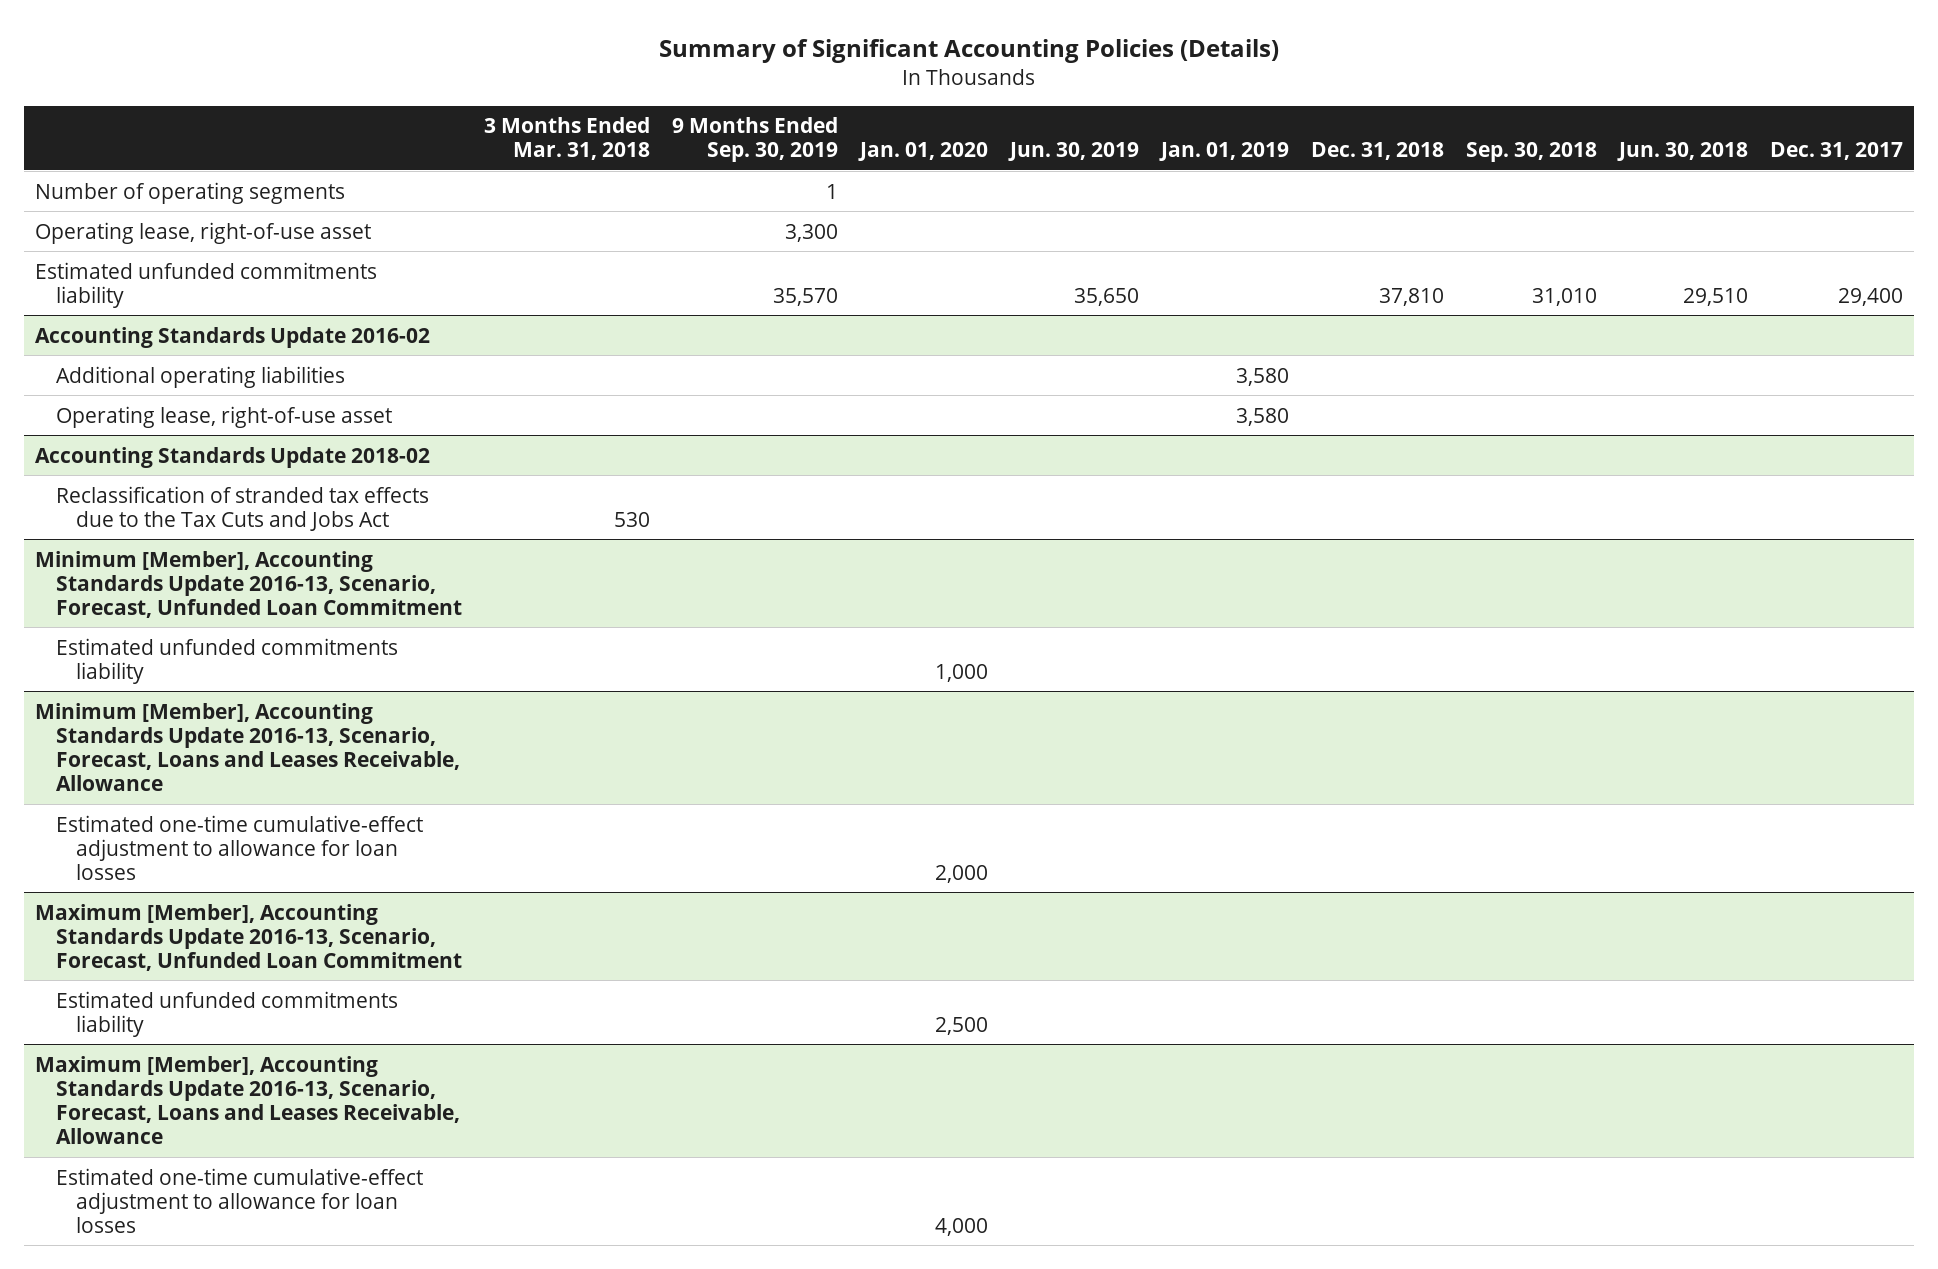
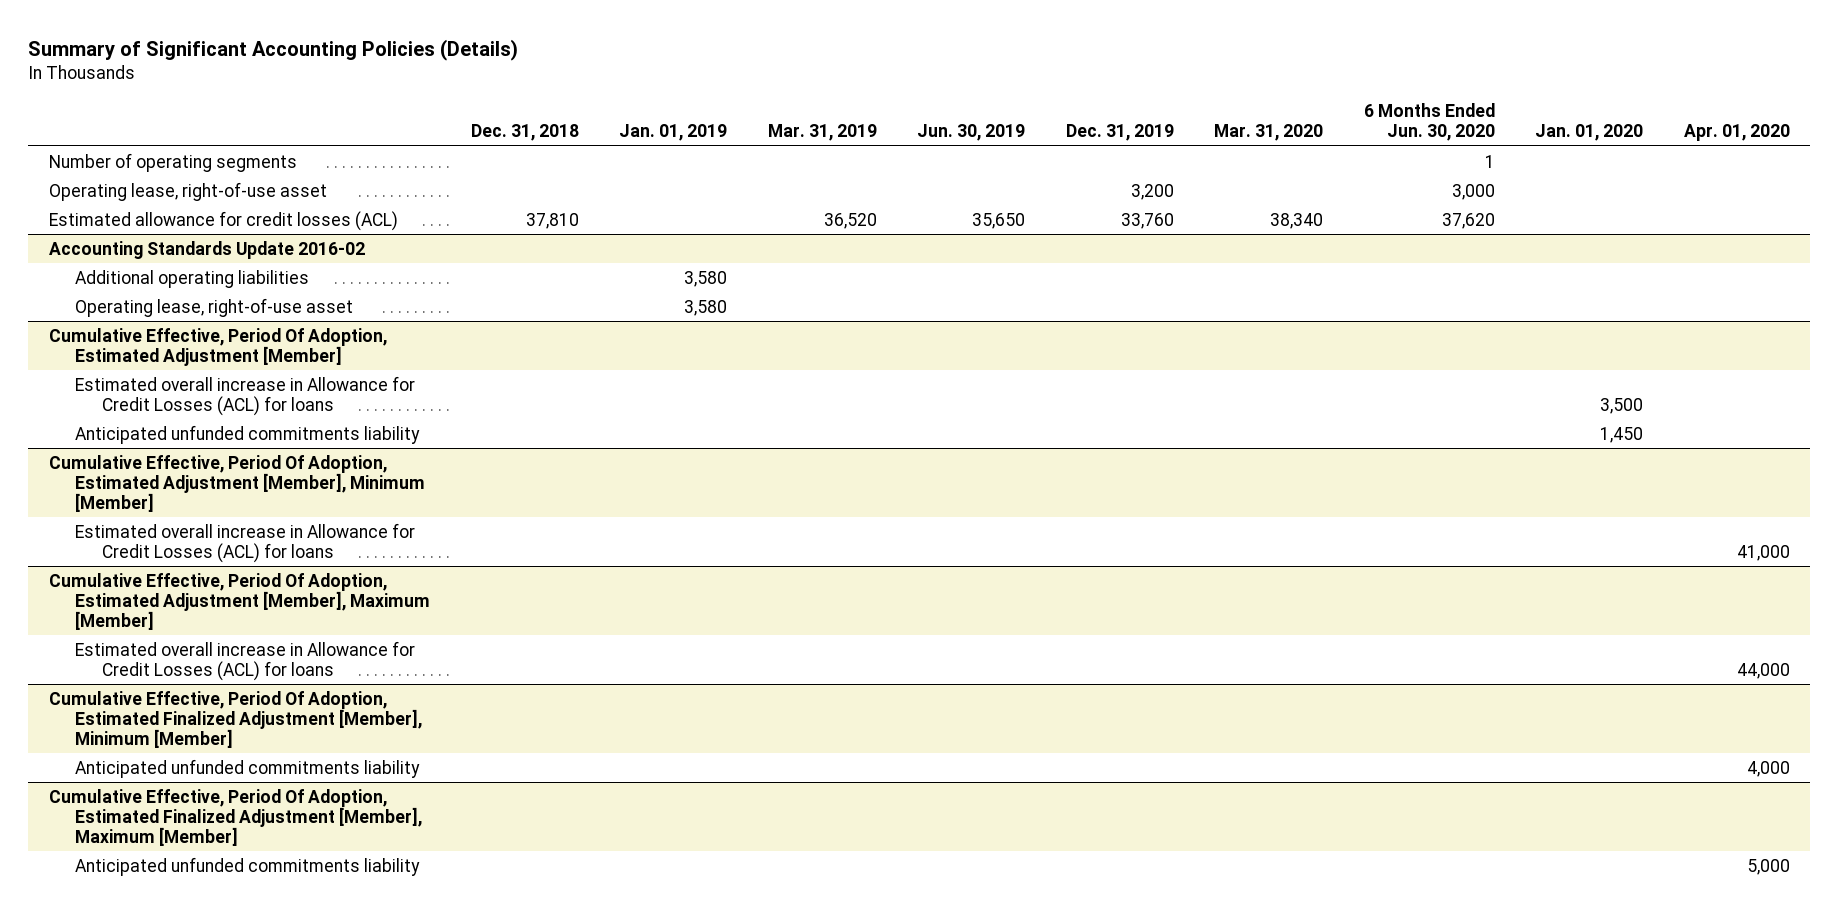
- | 3 Months Ended Mar. 31, 2018 | 9 Months Ended Sep. 30, 2019 | Jan. 01, 2020 | Jun. 30, 2019 | Jan. 01, 2019 | Dec. 31, 2018 | Sep. 30, 2018 | Jun. 30, 2018 | Dec. 31, 2017
+ | Dec. 31, 2018 | Jan. 01, 2019 | Mar. 31, 2019 | Jun. 30, 2019 | Dec. 31, 2019 | Mar. 31, 2020 | 6 Months Ended Jun. 30, 2020 | Jan. 01, 2020 | Apr. 01, 2020
- Estimated unfunded commitments liability | | 35,570 | | 35,650 | | 37,810 | 31,010 | 29,510 | 29,400
+ Estimated allowance for credit losses (ACL) | 37,810 | | 36,520 | 35,650 | 33,760 | 38,340 | 37,620 | |
- Accounting Standards Update 2018-02
- Reclassification of stranded tax effects due to the Tax Cuts and Jobs Act | 530 | | | | | | | |
- Minimum [Member], Accounting Standards Update 2016-13, Scenario, Forecast, Unfunded Loan Commitment
- Estimated unfunded commitments liability | | | 1,000 | | | | | |
- Minimum [Member], Accounting Standards Update 2016-13, Scenario, Forecast, Loans and Leases Receivable, Allowance
- Estimated one-time cumulative-effect adjustment to allowance for loan losses | | | 2,000 | | | | | |
- Maximum [Member], Accounting Standards Update 2016-13, Scenario, Forecast, Unfunded Loan Commitment
- Estimated unfunded commitments liability | | | 2,500 | | | | | |
- Maximum [Member], Accounting Standards Update 2016-13, Scenario, Forecast, Loans and Leases Receivable, Allowance
- Estimated one-time cumulative-effect adjustment to allowance for loan losses | | | 4,000 | | | | | |
+ Cumulative Effective, Period Of Adoption, Estimated Adjustment [Member]
+ Estimated overall increase in Allowance for Credit Losses (ACL) for loans | | | | | | | | 3,500 |
+ Anticipated unfunded commitments liability | | | | | | | | 1,450 |
+ Cumulative Effective, Period Of Adoption, Estimated Adjustment [Member], Minimum [Member]
+ Estimated overall increase in Allowance for Credit Losses (ACL) for loans | | | | | | | | | 41,000
+ Cumulative Effective, Period Of Adoption, Estimated Adjustment [Member], Maximum [Member]
+ Estimated overall increase in Allowance for Credit Losses (ACL) for loans | | | | | | | | | 44,000
+ Cumulative Effective, Period Of Adoption, Estimated Finalized Adjustment [Member], Minimum [Member]
+ Anticipated unfunded commitments liability | | | | | | | | | 4,000
+ Cumulative Effective, Period Of Adoption, Estimated Finalized Adjustment [Member], Maximum [Member]
+ Anticipated unfunded commitments liability | | | | | | | | | 5,000

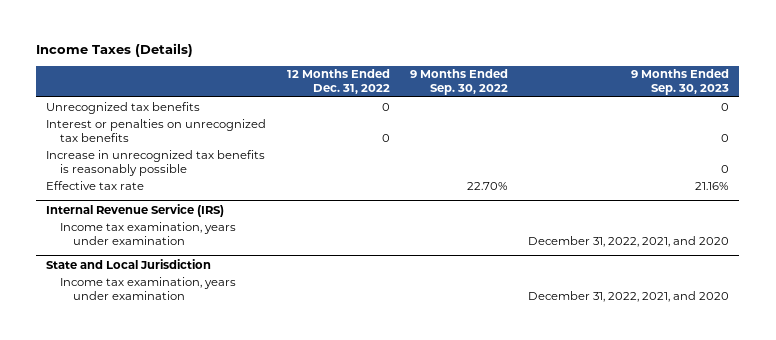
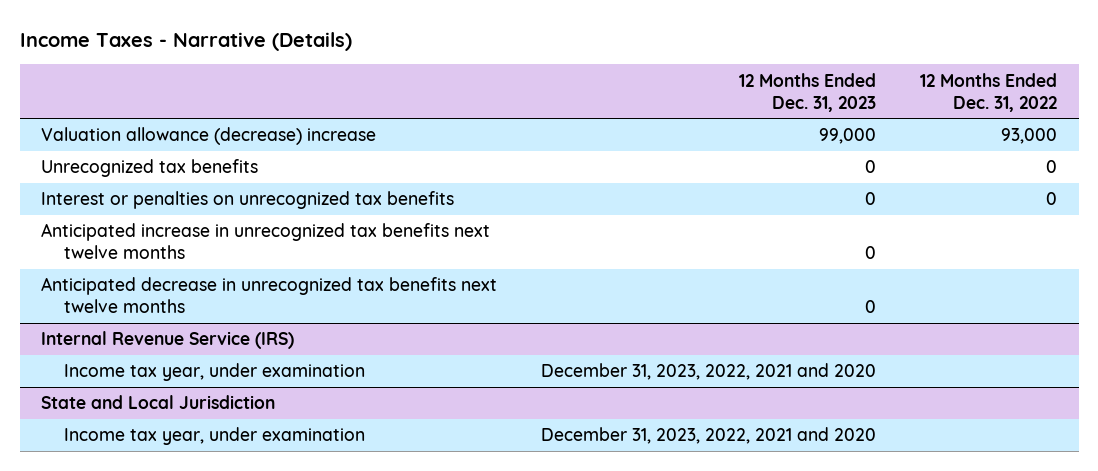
- Income Taxes (Details)
+ Income Taxes - Narrative (Details)
- | 12 Months Ended Dec. 31, 2022 | 9 Months Ended Sep. 30, 2022 | 9 Months Ended Sep. 30, 2023
+ | 12 Months Ended Dec. 31, 2023 | 12 Months Ended Dec. 31, 2022
+ Valuation allowance (decrease) increase | 99,000 | 93,000
- Increase in unrecognized tax benefits is reasonably possible | | | 0
- Effective tax rate | | 22.70% | 21.16%
+ Anticipated increase in unrecognized tax benefits next twelve months | 0 |
+ Anticipated decrease in unrecognized tax benefits next twelve months | 0 |
@ Internal Revenue Service (IRS)
- Income tax examination, years under examination | | | December 31, 2022, 2021, and 2020
+ Income tax year, under examination | December 31, 2023, 2022, 2021 and 2020 |
@ State and Local Jurisdiction
- Income tax examination, years under examination | | | December 31, 2022, 2021, and 2020
+ Income tax year, under examination | December 31, 2023, 2022, 2021 and 2020 |

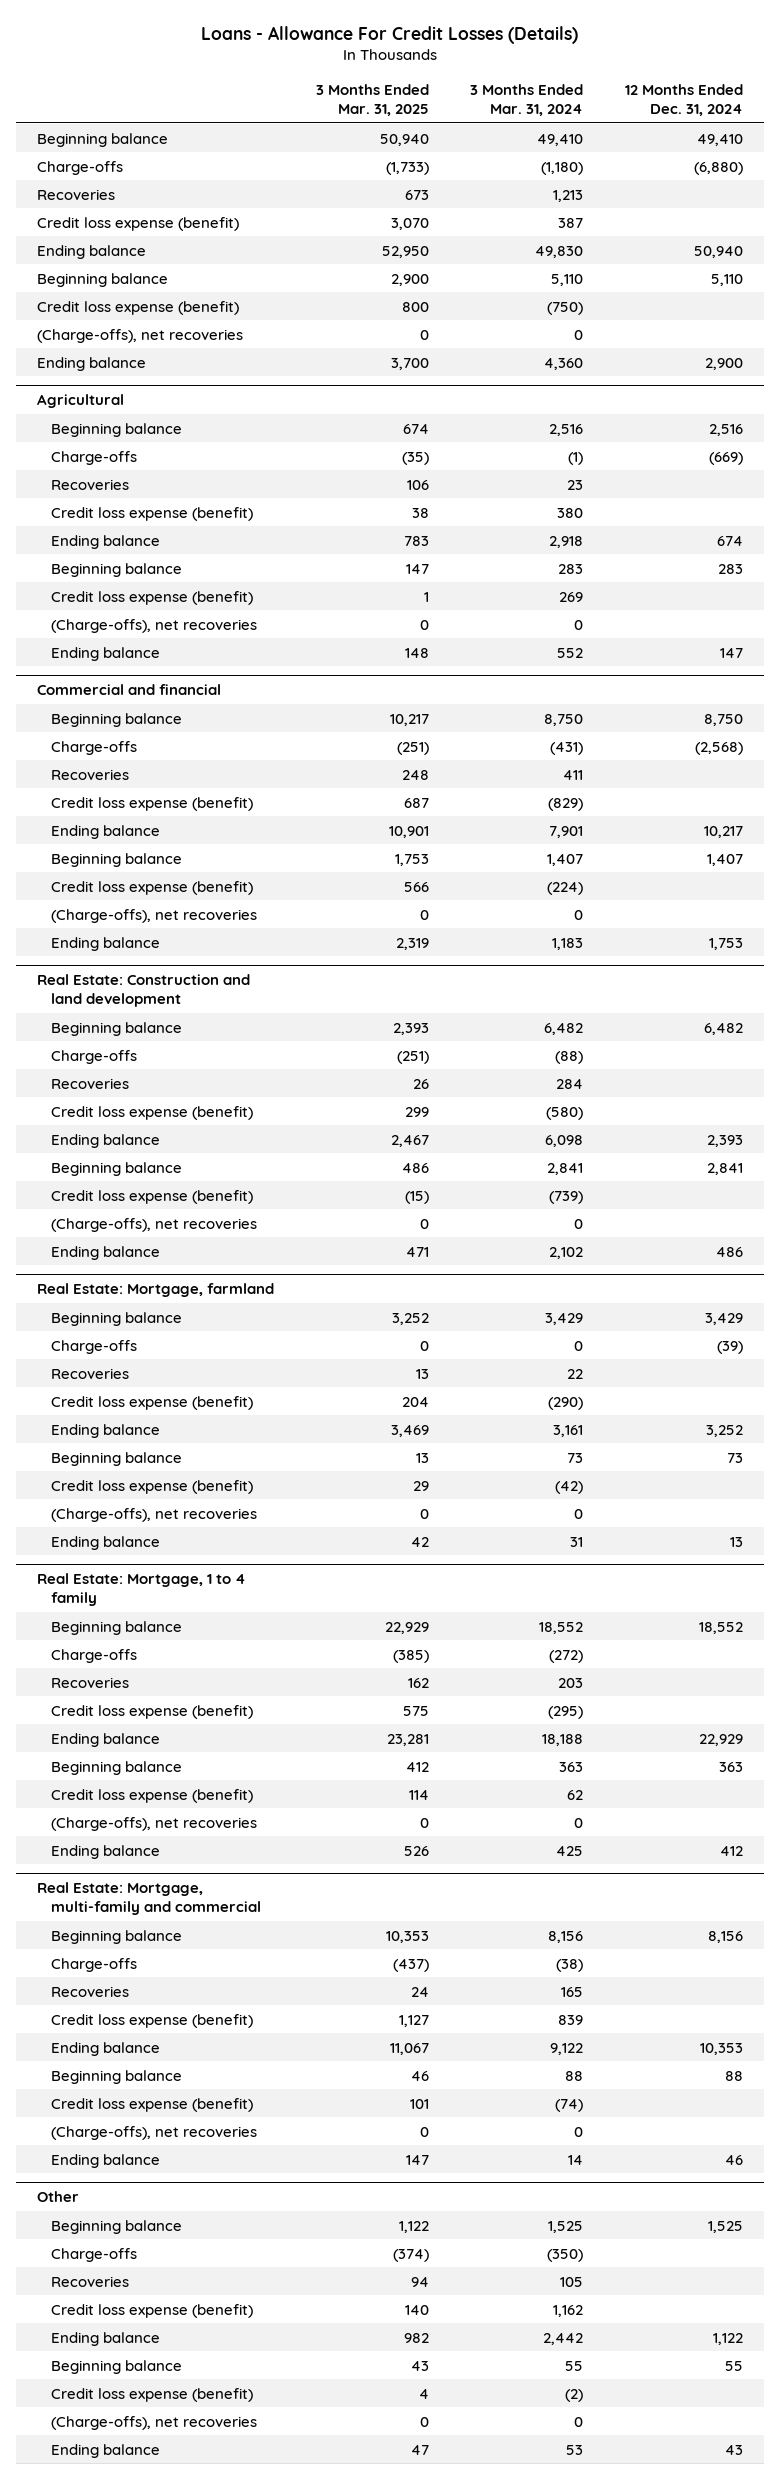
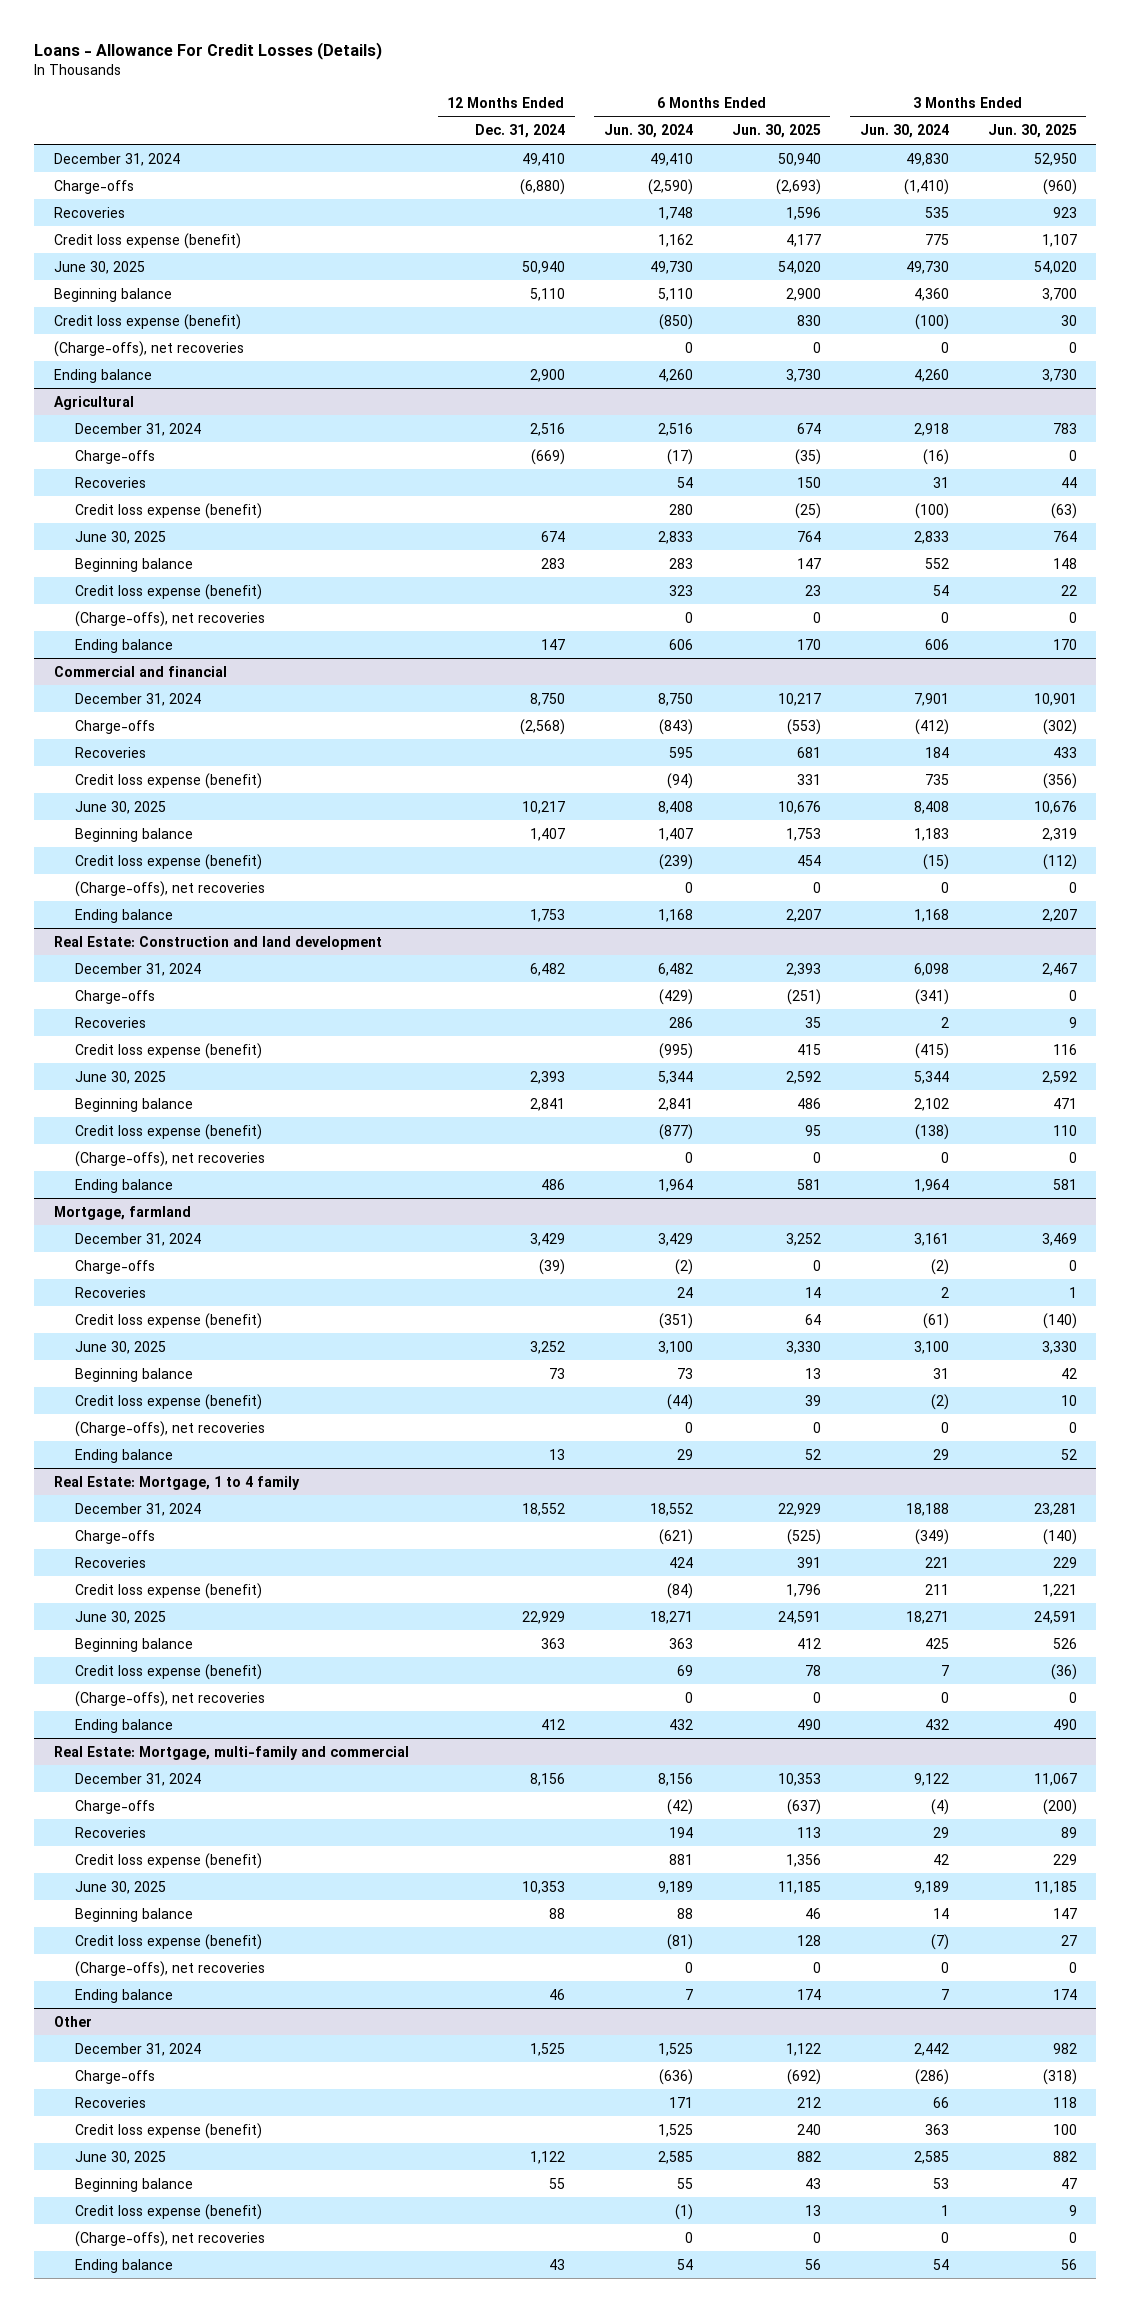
- | 3 Months Ended Mar. 31, 2025 | 3 Months Ended Mar. 31, 2024 | 12 Months Ended Dec. 31, 2024
+ | 12 Months Ended Dec. 31, 2024 | 6 Months Ended Jun. 30, 2024 | 6 Months Ended Jun. 30, 2025 | 3 Months Ended Jun. 30, 2024 | 3 Months Ended Jun. 30, 2025
- Beginning balance | 50,940 | 49,410 | 49,410
+ December 31, 2024 | 49,410 | 49,410 | 50,940 | 49,830 | 52,950
- Ending balance | 52,950 | 49,830 | 50,940
+ June 30, 2025 | 50,940 | 49,730 | 54,020 | 49,730 | 54,020
@ Agricultural
- Beginning balance | 674 | 2,516 | 2,516
+ December 31, 2024 | 2,516 | 2,516 | 674 | 2,918 | 783
- Ending balance | 783 | 2,918 | 674
+ June 30, 2025 | 674 | 2,833 | 764 | 2,833 | 764
@ Commercial and financial
- Beginning balance | 10,217 | 8,750 | 8,750
+ December 31, 2024 | 8,750 | 8,750 | 10,217 | 7,901 | 10,901
- Ending balance | 10,901 | 7,901 | 10,217
+ June 30, 2025 | 10,217 | 8,408 | 10,676 | 8,408 | 10,676
@ Real Estate: Construction and land development
- Beginning balance | 2,393 | 6,482 | 6,482
+ December 31, 2024 | 6,482 | 6,482 | 2,393 | 6,098 | 2,467
- Ending balance | 2,467 | 6,098 | 2,393
+ June 30, 2025 | 2,393 | 5,344 | 2,592 | 5,344 | 2,592
- Real Estate: Mortgage, farmland
- Beginning balance | 3,252 | 3,429 | 3,429
+ Mortgage, farmland
+ December 31, 2024 | 3,429 | 3,429 | 3,252 | 3,161 | 3,469
- Ending balance | 3,469 | 3,161 | 3,252
+ June 30, 2025 | 3,252 | 3,100 | 3,330 | 3,100 | 3,330
@ Real Estate: Mortgage, 1 to 4 family
- Beginning balance | 22,929 | 18,552 | 18,552
+ December 31, 2024 | 18,552 | 18,552 | 22,929 | 18,188 | 23,281
- Ending balance | 23,281 | 18,188 | 22,929
+ June 30, 2025 | 22,929 | 18,271 | 24,591 | 18,271 | 24,591
@ Real Estate: Mortgage, multi-family and commercial
- Beginning balance | 10,353 | 8,156 | 8,156
+ December 31, 2024 | 8,156 | 8,156 | 10,353 | 9,122 | 11,067
- Ending balance | 11,067 | 9,122 | 10,353
+ June 30, 2025 | 10,353 | 9,189 | 11,185 | 9,189 | 11,185
@ Other
- Beginning balance | 1,122 | 1,525 | 1,525
+ December 31, 2024 | 1,525 | 1,525 | 1,122 | 2,442 | 982
- Ending balance | 982 | 2,442 | 1,122
+ June 30, 2025 | 1,122 | 2,585 | 882 | 2,585 | 882

